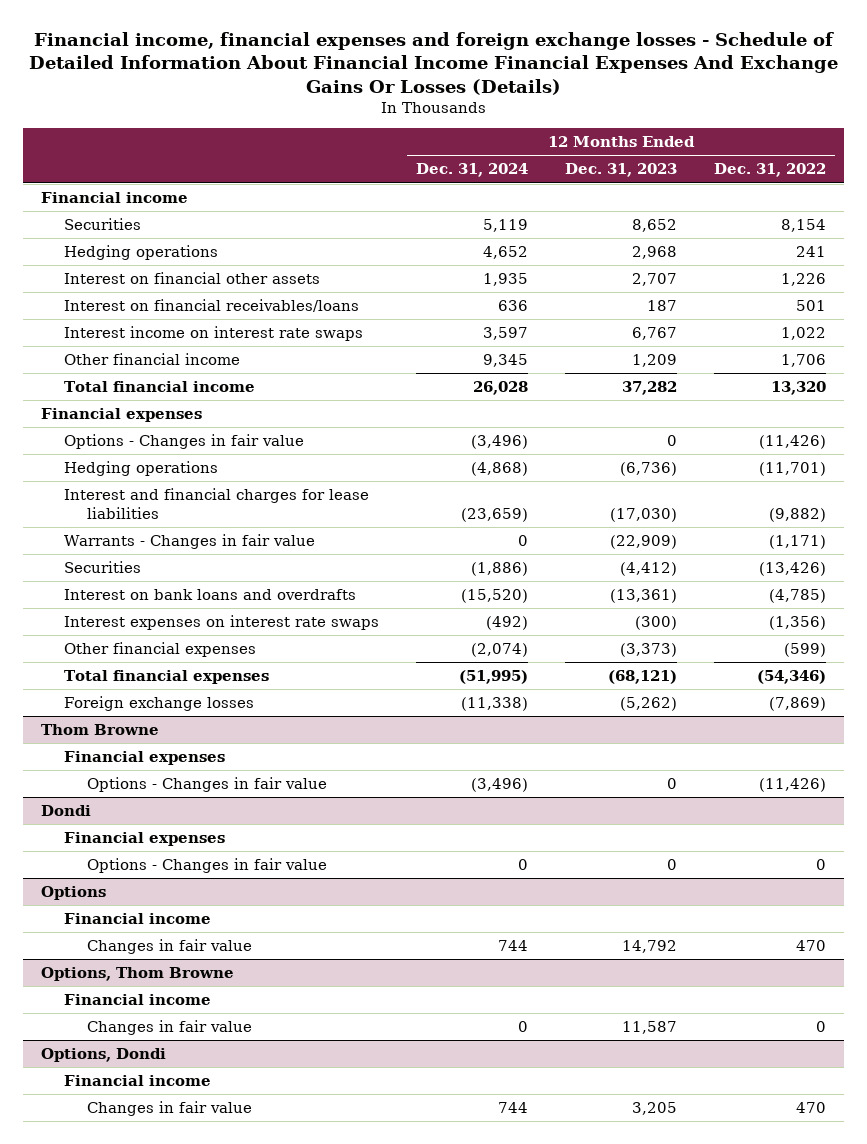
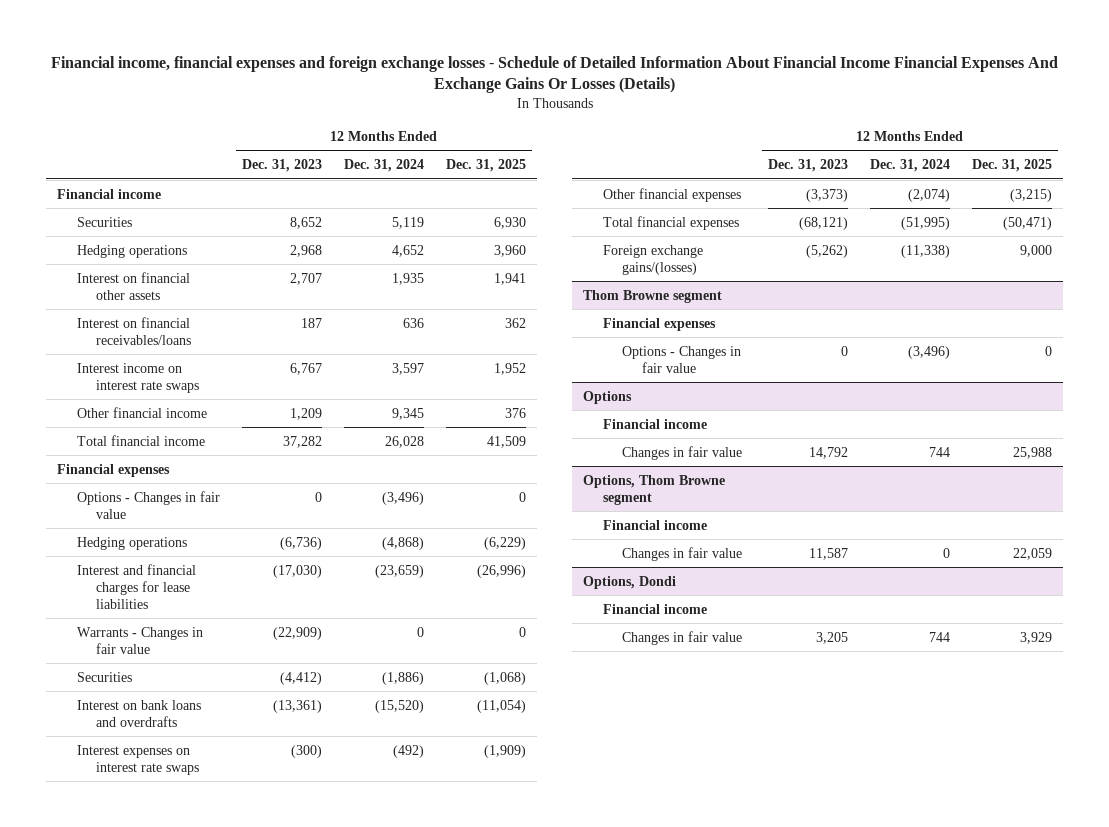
- | 12 Months Ended Dec. 31, 2024 | 12 Months Ended Dec. 31, 2023 | 12 Months Ended Dec. 31, 2022
+ | 12 Months Ended Dec. 31, 2023 | 12 Months Ended Dec. 31, 2024 | 12 Months Ended Dec. 31, 2025
- Foreign exchange losses | (11,338) | (5,262) | (7,869)
- Thom Browne
+ Foreign exchange gains/(losses) | (5,262) | (11,338) | 9,000
+ Thom Browne segment
- Dondi
- Financial expenses
- Options - Changes in fair value | 0 | 0 | 0
- Options, Thom Browne
+ Options, Thom Browne segment

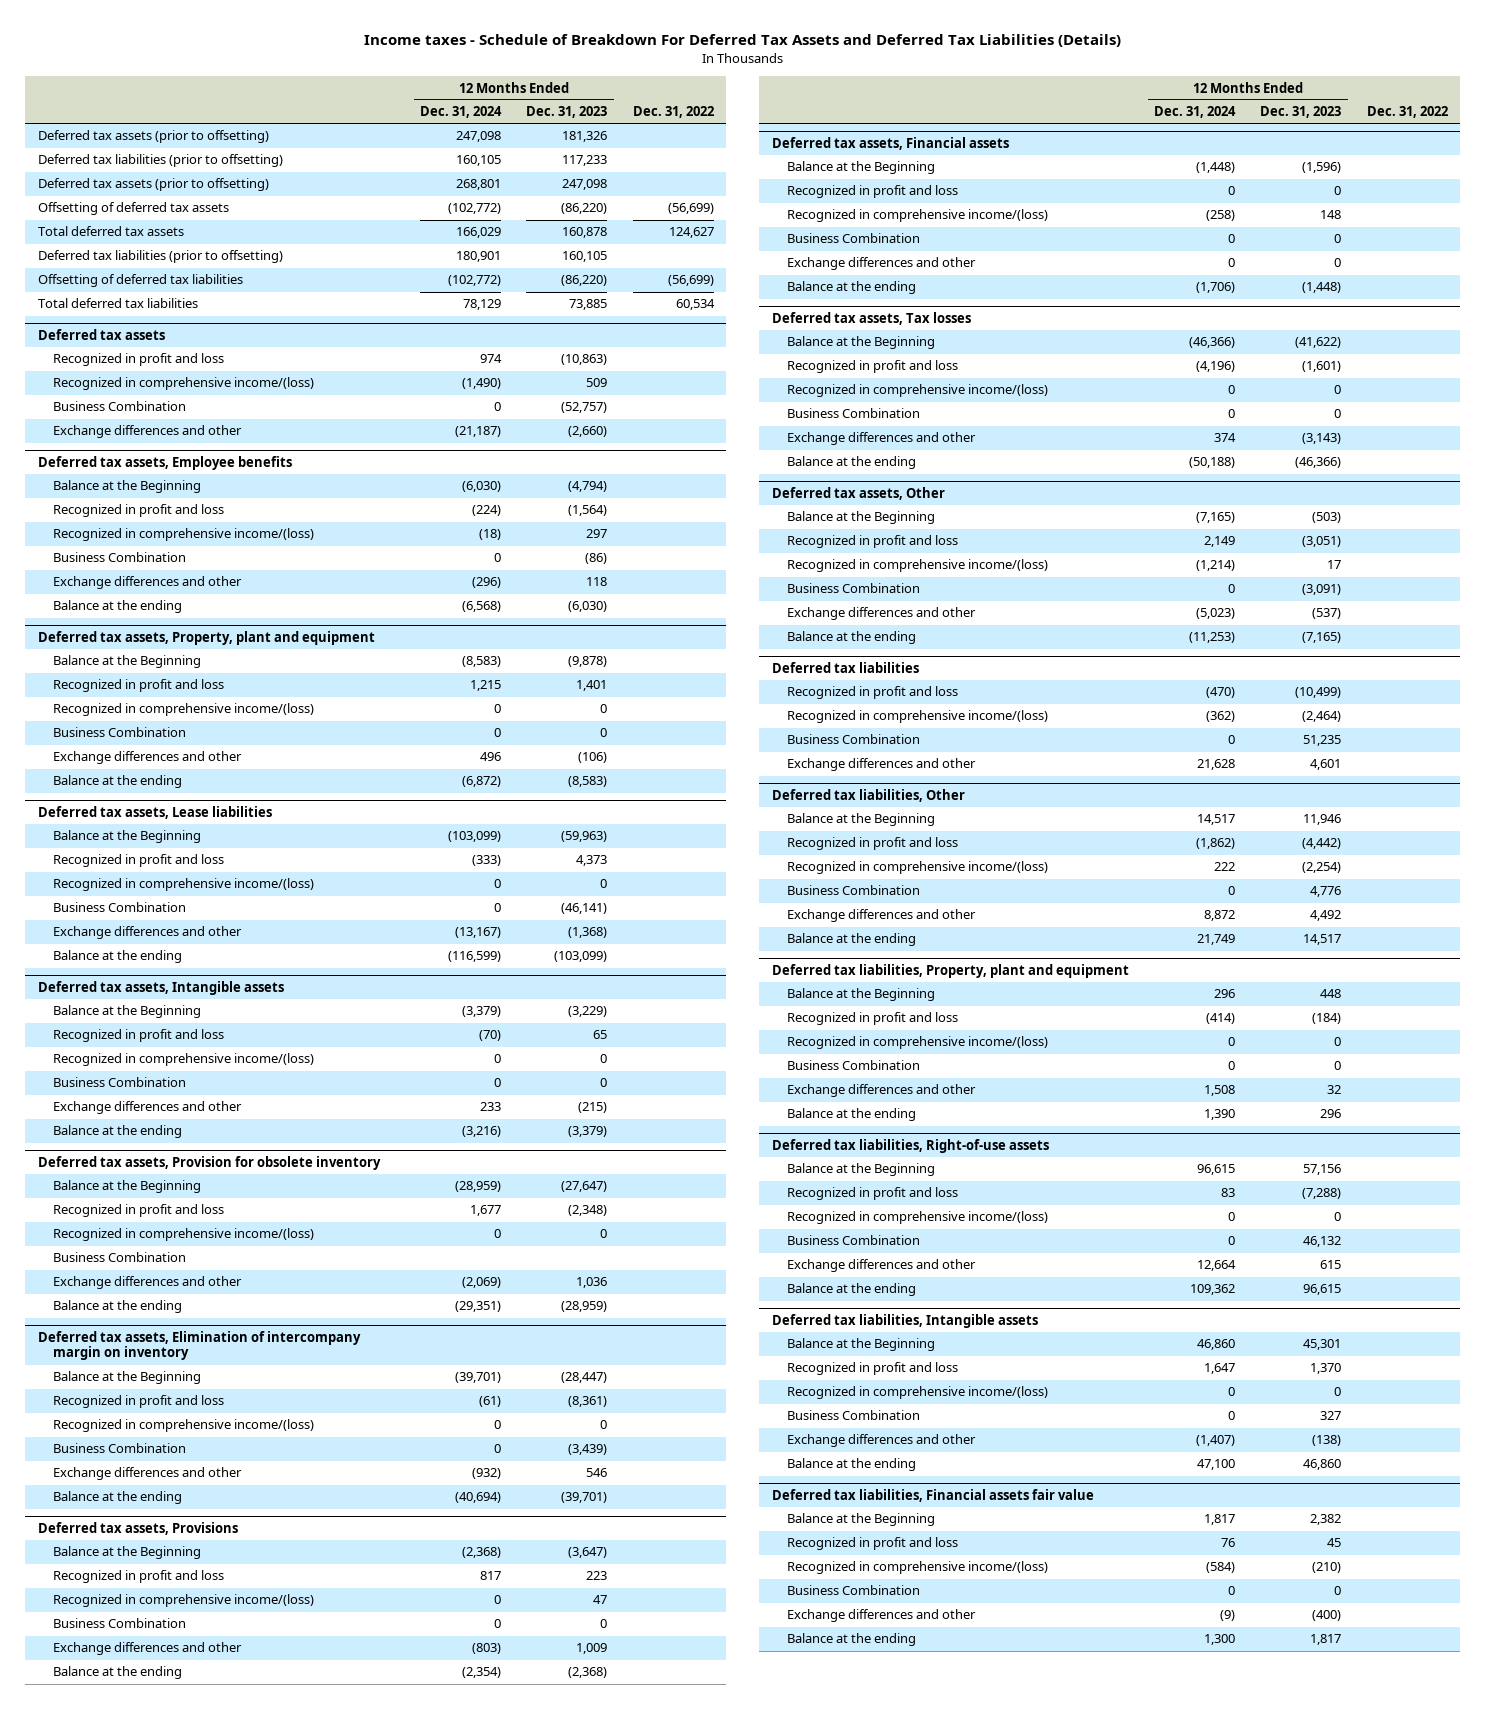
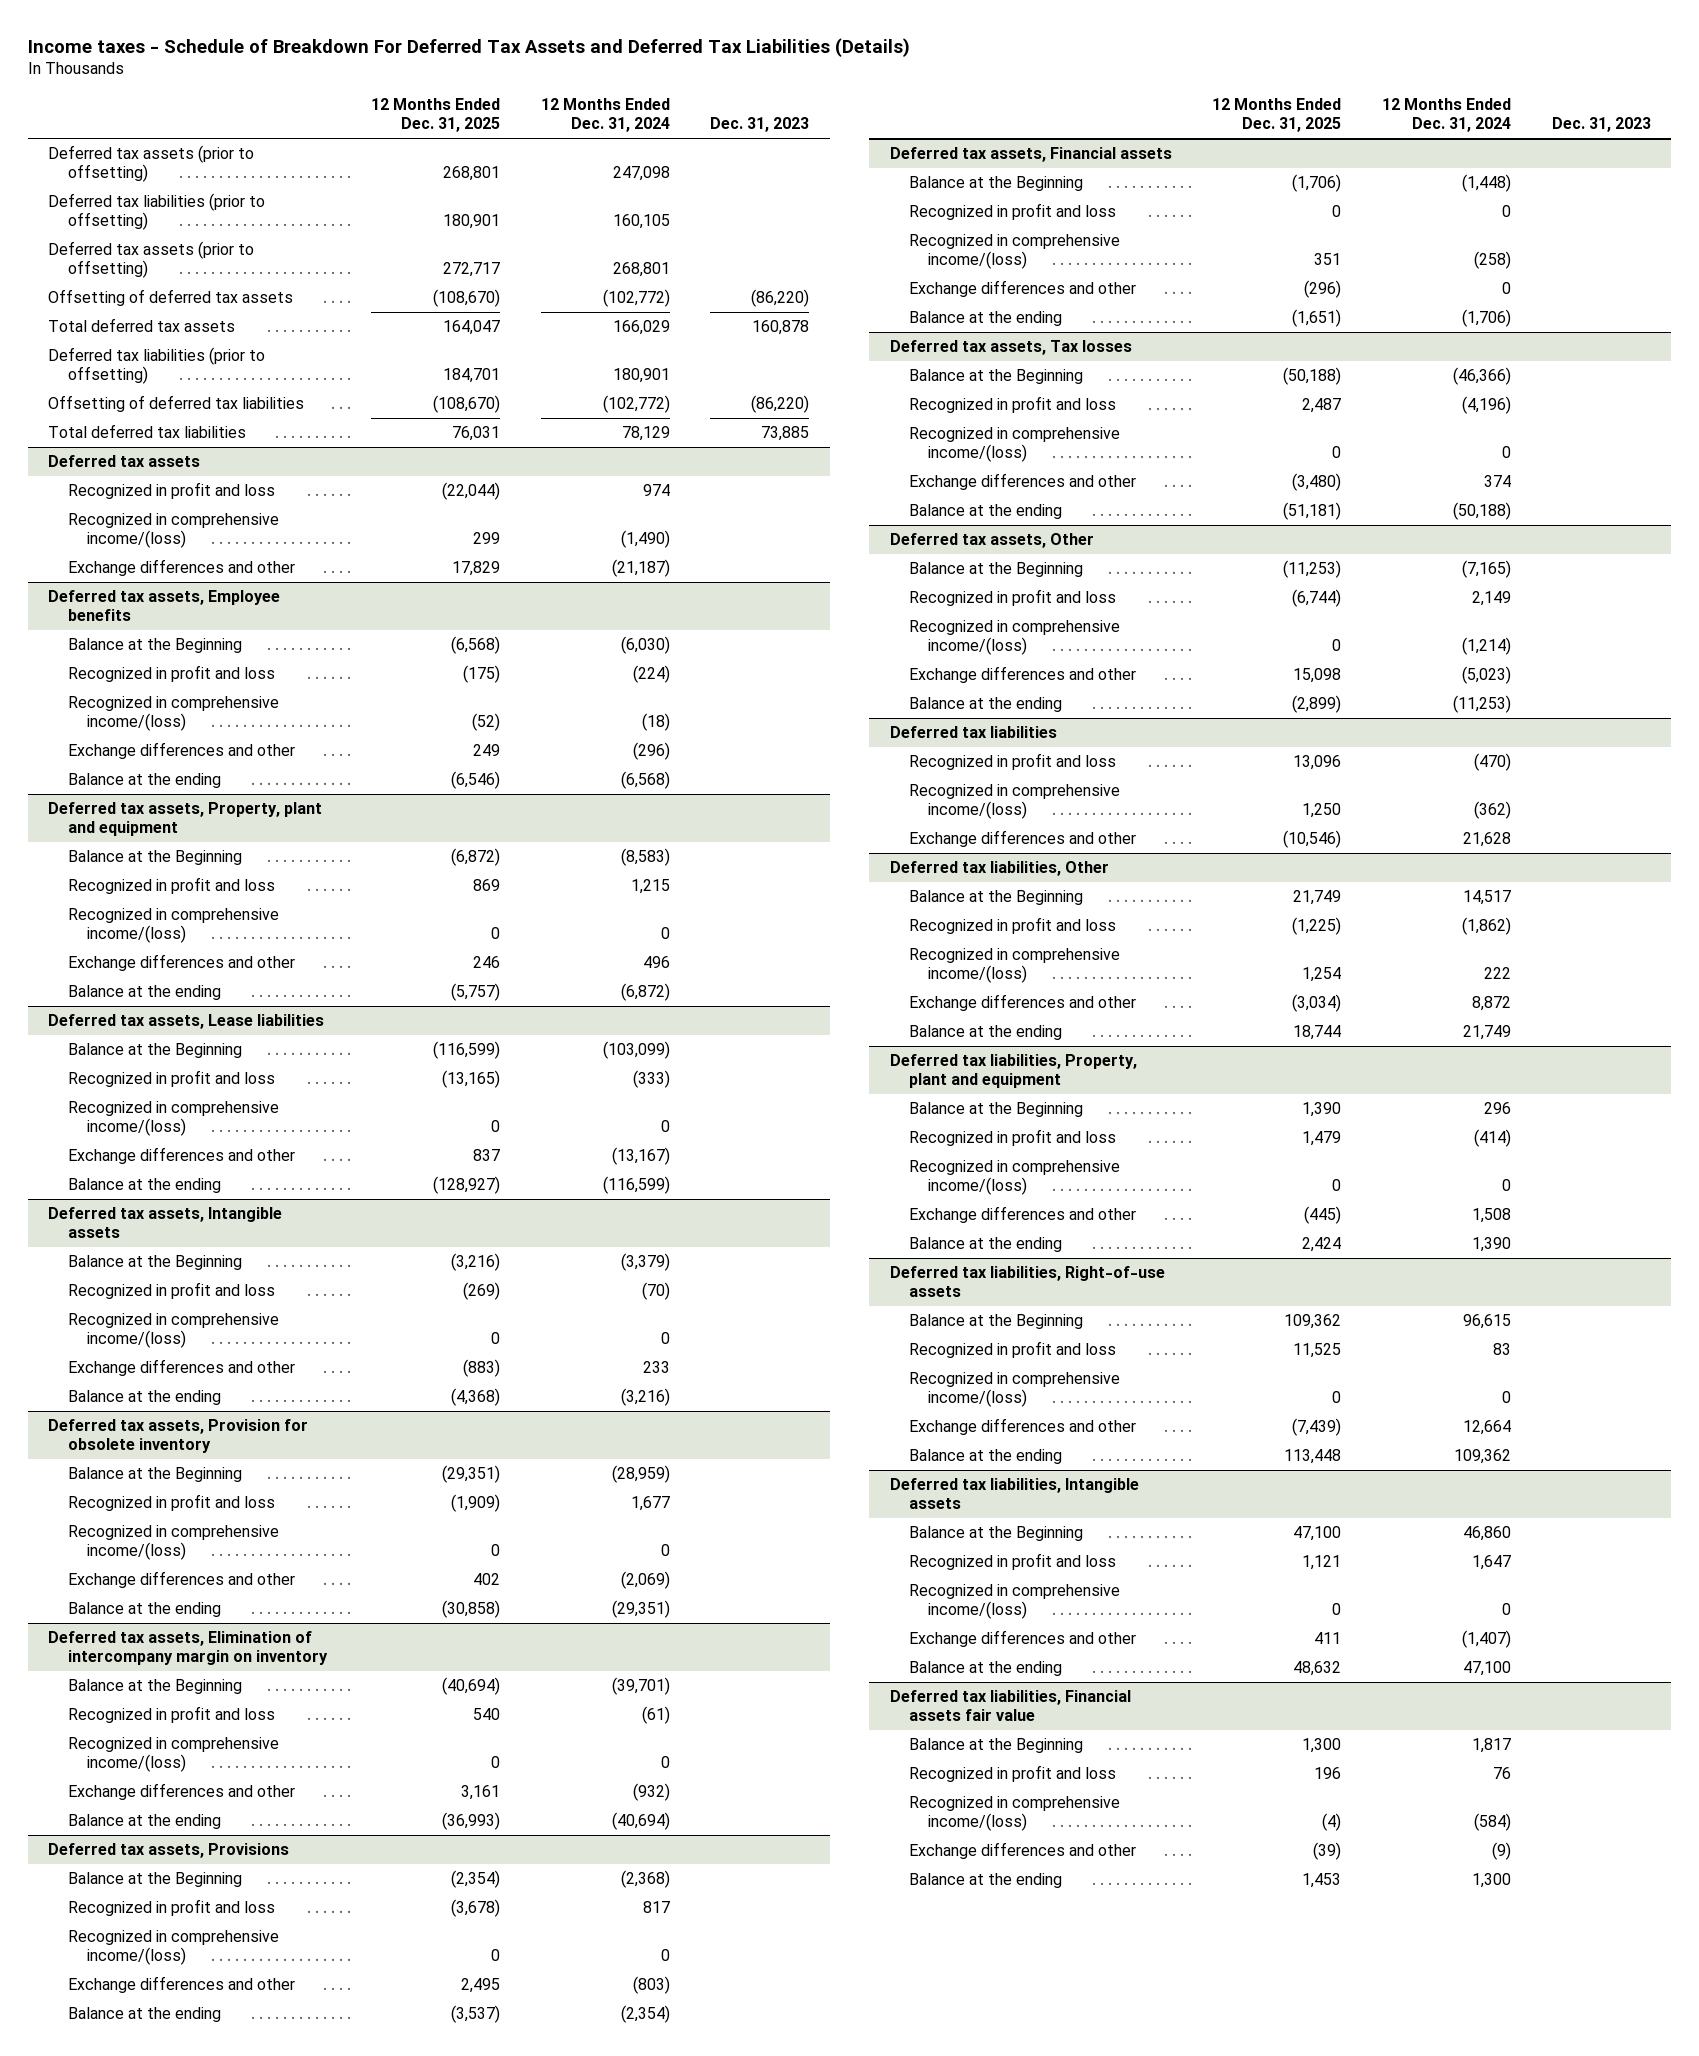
- | 12 Months Ended Dec. 31, 2024 | 12 Months Ended Dec. 31, 2023 | Dec. 31, 2022
+ | 12 Months Ended Dec. 31, 2025 | 12 Months Ended Dec. 31, 2024 | Dec. 31, 2023
@ Deferred tax assets
- Business Combination | 0 | (52,757) |
@ Deferred tax assets, Employee benefits
- Business Combination | 0 | (86) |
@ Deferred tax assets, Property, plant and equipment
- Business Combination | 0 | 0 |
@ Deferred tax assets, Lease liabilities
- Business Combination | 0 | (46,141) |
@ Deferred tax assets, Intangible assets
- Business Combination | 0 | 0 |
@ Deferred tax assets, Provision for obsolete inventory
- Business Combination
@ Deferred tax assets, Elimination of intercompany margin on inventory
- Business Combination | 0 | (3,439) |
@ Deferred tax assets, Provisions
- Business Combination | 0 | 0 |
@ Deferred tax assets, Financial assets
- Business Combination | 0 | 0 |
@ Deferred tax assets, Tax losses
- Business Combination | 0 | 0 |
@ Deferred tax assets, Other
- Business Combination | 0 | (3,091) |
@ Deferred tax liabilities
- Business Combination | 0 | 51,235 |
@ Deferred tax liabilities, Other
- Business Combination | 0 | 4,776 |
@ Deferred tax liabilities, Property, plant and equipment
- Business Combination | 0 | 0 |
@ Deferred tax liabilities, Right-of-use assets
- Business Combination | 0 | 46,132 |
@ Deferred tax liabilities, Intangible assets
- Business Combination | 0 | 327 |
@ Deferred tax liabilities, Financial assets fair value
- Business Combination | 0 | 0 |

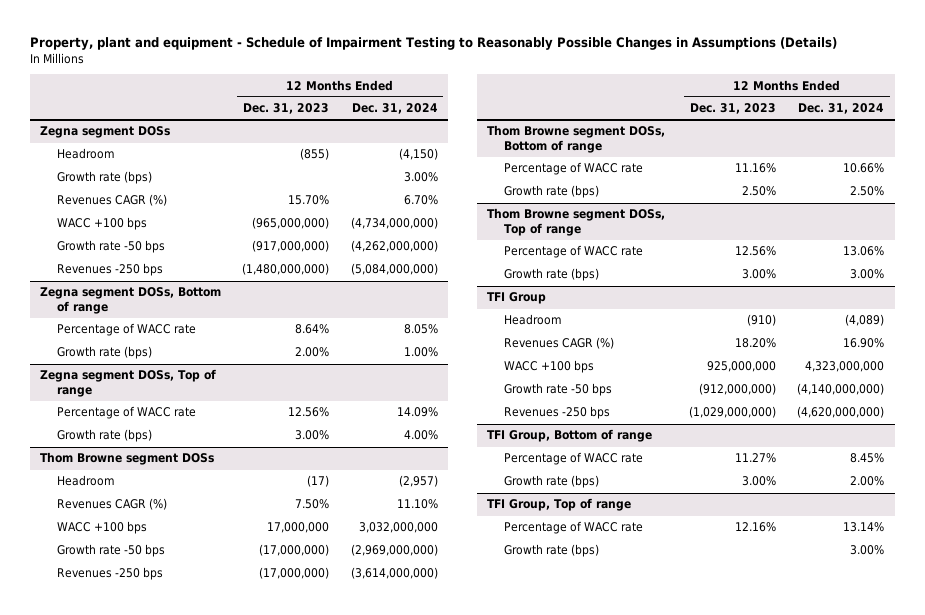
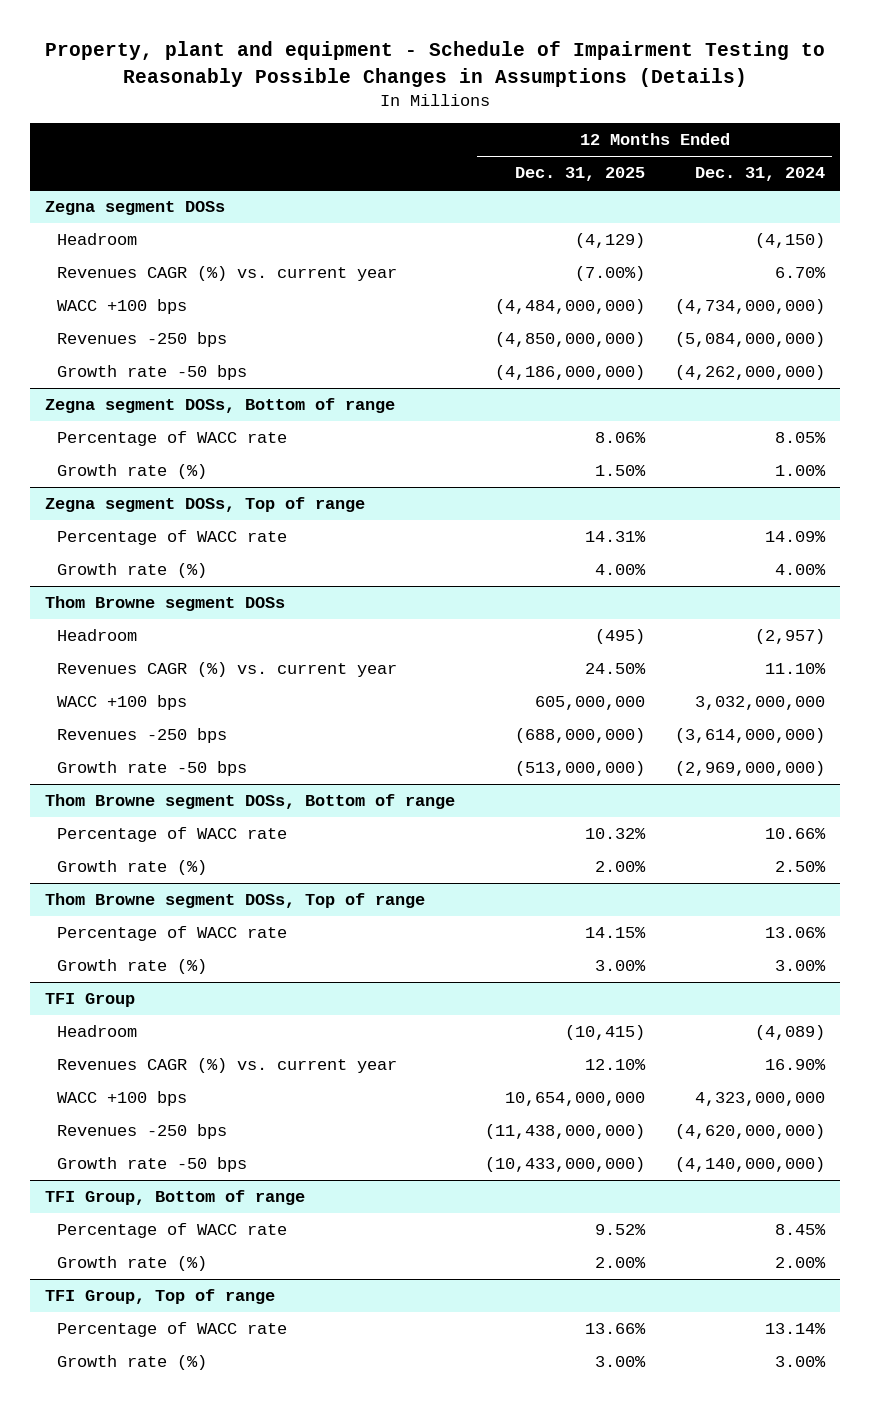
- | 12 Months Ended Dec. 31, 2023 | 12 Months Ended Dec. 31, 2024
+ | 12 Months Ended Dec. 31, 2025 | 12 Months Ended Dec. 31, 2024
@ Zegna segment DOSs
- Growth rate (bps) | | 3.00%
- Revenues CAGR (%) | 15.70% | 6.70%
+ Revenues CAGR (%) vs. current year | (7.00%) | 6.70%
moved down: Growth rate -50 bps | (4,186,000,000) | (4,262,000,000)
@ Zegna segment DOSs, Bottom of range
- Growth rate (bps) | 2.00% | 1.00%
+ Growth rate (%) | 1.50% | 1.00%
@ Zegna segment DOSs, Top of range
- Growth rate (bps) | 3.00% | 4.00%
+ Growth rate (%) | 4.00% | 4.00%
@ Thom Browne segment DOSs
- Revenues CAGR (%) | 7.50% | 11.10%
+ Revenues CAGR (%) vs. current year | 24.50% | 11.10%
moved down: Growth rate -50 bps | (513,000,000) | (2,969,000,000)
@ Thom Browne segment DOSs, Bottom of range
- Growth rate (bps) | 2.50% | 2.50%
+ Growth rate (%) | 2.00% | 2.50%
@ Thom Browne segment DOSs, Top of range
- Growth rate (bps) | 3.00% | 3.00%
+ Growth rate (%) | 3.00% | 3.00%
@ TFI Group
- Revenues CAGR (%) | 18.20% | 16.90%
+ Revenues CAGR (%) vs. current year | 12.10% | 16.90%
moved down: Growth rate -50 bps | (10,433,000,000) | (4,140,000,000)
@ TFI Group, Bottom of range
- Growth rate (bps) | 3.00% | 2.00%
+ Growth rate (%) | 2.00% | 2.00%
@ TFI Group, Top of range
- Growth rate (bps) | | 3.00%
+ Growth rate (%) | 3.00% | 3.00%

